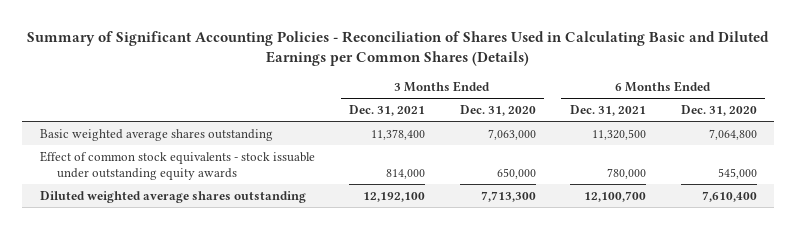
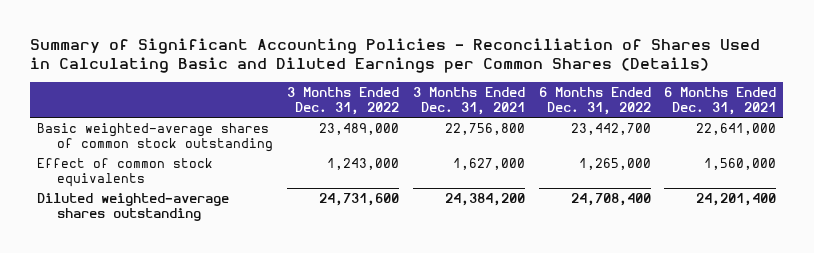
- | 3 Months Ended Dec. 31, 2021 | 3 Months Ended Dec. 31, 2020 | 6 Months Ended Dec. 31, 2021 | 6 Months Ended Dec. 31, 2020
+ | 3 Months Ended Dec. 31, 2022 | 3 Months Ended Dec. 31, 2021 | 6 Months Ended Dec. 31, 2022 | 6 Months Ended Dec. 31, 2021
- Basic weighted average shares outstanding | 11,378,400 | 7,063,000 | 11,320,500 | 7,064,800
- Effect of common stock equivalents - stock issuable under outstanding equity awards | 814,000 | 650,000 | 780,000 | 545,000
- Diluted weighted average shares outstanding | 12,192,100 | 7,713,300 | 12,100,700 | 7,610,400
+ Basic weighted-average shares of common stock outstanding | 23,489,000 | 22,756,800 | 23,442,700 | 22,641,000
+ Effect of common stock equivalents | 1,243,000 | 1,627,000 | 1,265,000 | 1,560,000
+ Diluted weighted-average shares outstanding | 24,731,600 | 24,384,200 | 24,708,400 | 24,201,400

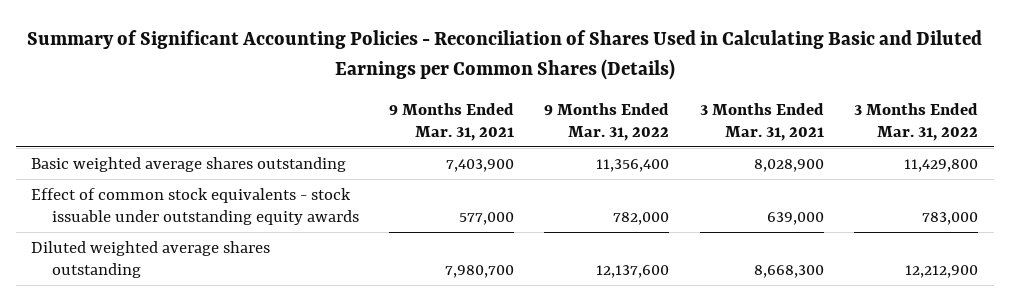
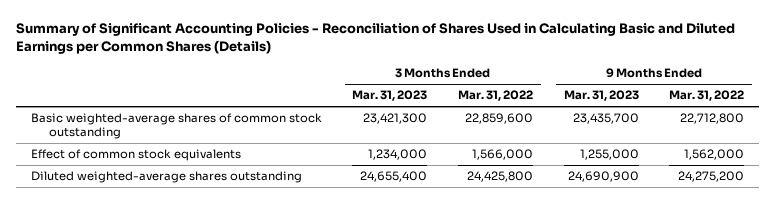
- | 9 Months Ended Mar. 31, 2021 | 9 Months Ended Mar. 31, 2022 | 3 Months Ended Mar. 31, 2021 | 3 Months Ended Mar. 31, 2022
+ | 3 Months Ended Mar. 31, 2023 | 3 Months Ended Mar. 31, 2022 | 9 Months Ended Mar. 31, 2023 | 9 Months Ended Mar. 31, 2022
- Basic weighted average shares outstanding | 7,403,900 | 11,356,400 | 8,028,900 | 11,429,800
- Effect of common stock equivalents - stock issuable under outstanding equity awards | 577,000 | 782,000 | 639,000 | 783,000
- Diluted weighted average shares outstanding | 7,980,700 | 12,137,600 | 8,668,300 | 12,212,900
+ Basic weighted-average shares of common stock outstanding | 23,421,300 | 22,859,600 | 23,435,700 | 22,712,800
+ Effect of common stock equivalents | 1,234,000 | 1,566,000 | 1,255,000 | 1,562,000
+ Diluted weighted-average shares outstanding | 24,655,400 | 24,425,800 | 24,690,900 | 24,275,200

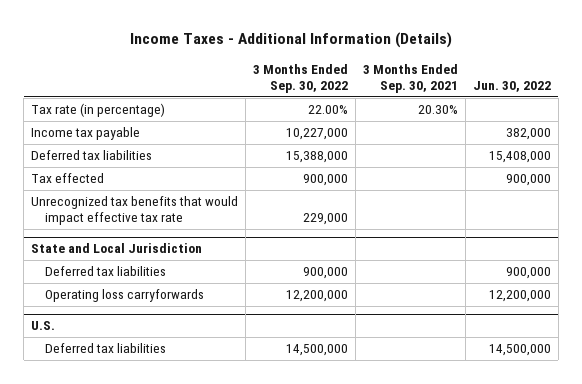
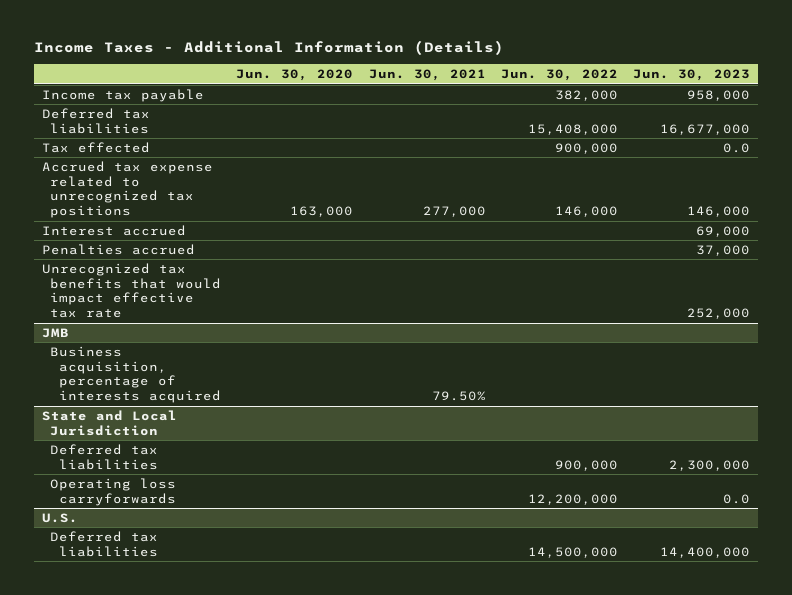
- | 3 Months Ended Sep. 30, 2022 | 3 Months Ended Sep. 30, 2021 | Jun. 30, 2022
+ | Jun. 30, 2020 | Jun. 30, 2021 | Jun. 30, 2022 | Jun. 30, 2023
- Tax rate (in percentage) | 22.00% | 20.30% |
+ Accrued tax expense related to unrecognized tax positions | 163,000 | 277,000 | 146,000 | 146,000
+ Interest accrued | | | | 69,000
+ Penalties accrued | | | | 37,000
+ JMB
+ Business acquisition, percentage of interests acquired | | 79.50% | |

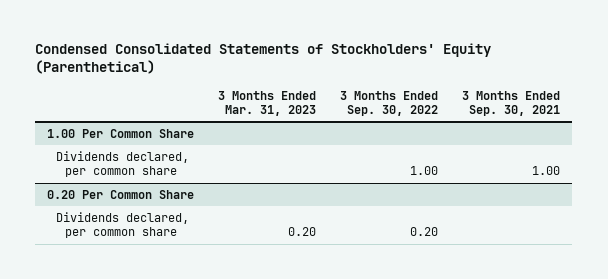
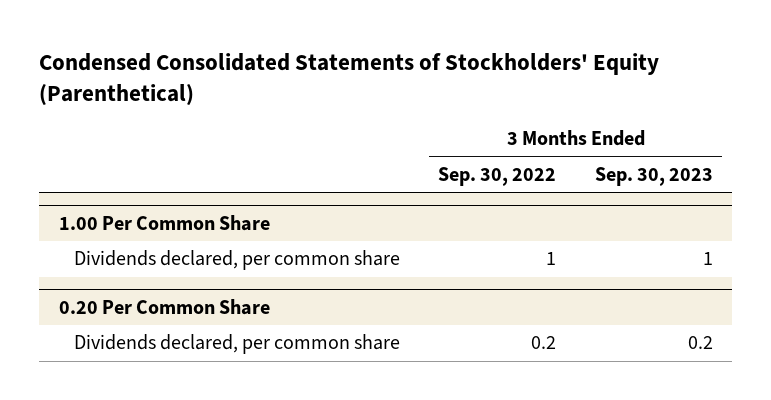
- | 3 Months Ended Mar. 31, 2023 | 3 Months Ended Sep. 30, 2022 | 3 Months Ended Sep. 30, 2021
+ | 3 Months Ended Sep. 30, 2022 | 3 Months Ended Sep. 30, 2023
@ 1.00 Per Common Share
- Dividends declared, per common share | | 1.00 | 1.00
+ Dividends declared, per common share | 1 | 1
@ 0.20 Per Common Share
- Dividends declared, per common share | 0.20 | 0.20 |
+ Dividends declared, per common share | 0.2 | 0.2

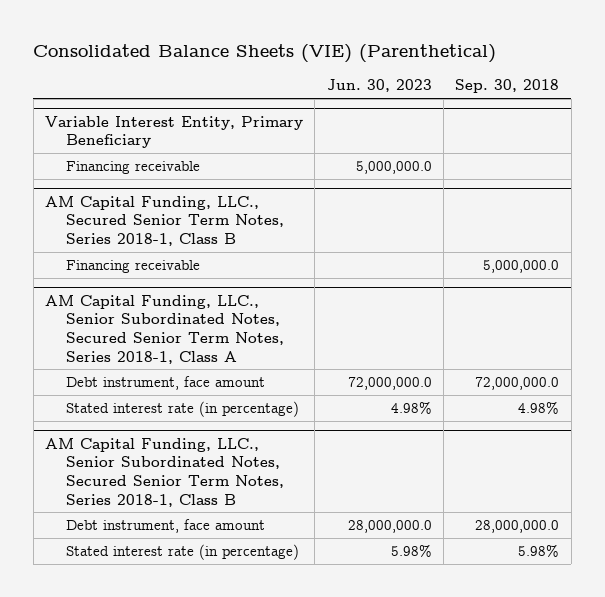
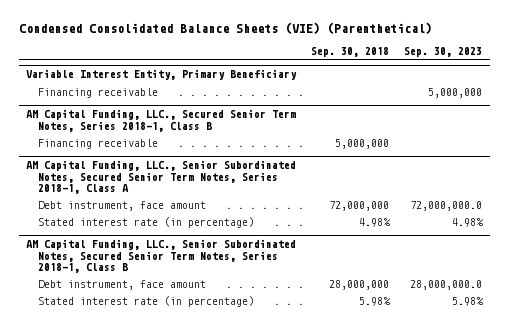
- Consolidated Balance Sheets (VIE) (Parenthetical)
+ Condensed Consolidated Balance Sheets (VIE) (Parenthetical)
- | Jun. 30, 2023 | Sep. 30, 2018
+ | Sep. 30, 2018 | Sep. 30, 2023
@ AM Capital Funding, LLC., Secured Senior Term Notes, Series 2018-1, Class B
- Financing receivable | | 5,000,000.0
+ Financing receivable | 5,000,000 |
@ AM Capital Funding, LLC., Senior Subordinated Notes, Secured Senior Term Notes, Series 2018-1, Class A
- Debt instrument, face amount | 72,000,000.0 | 72,000,000.0
+ Debt instrument, face amount | 72,000,000 | 72,000,000.0
@ AM Capital Funding, LLC., Senior Subordinated Notes, Secured Senior Term Notes, Series 2018-1, Class B
- Debt instrument, face amount | 28,000,000.0 | 28,000,000.0
+ Debt instrument, face amount | 28,000,000 | 28,000,000.0

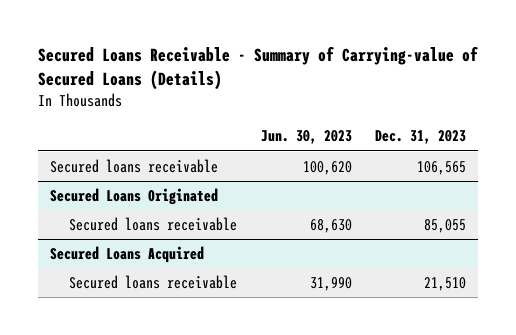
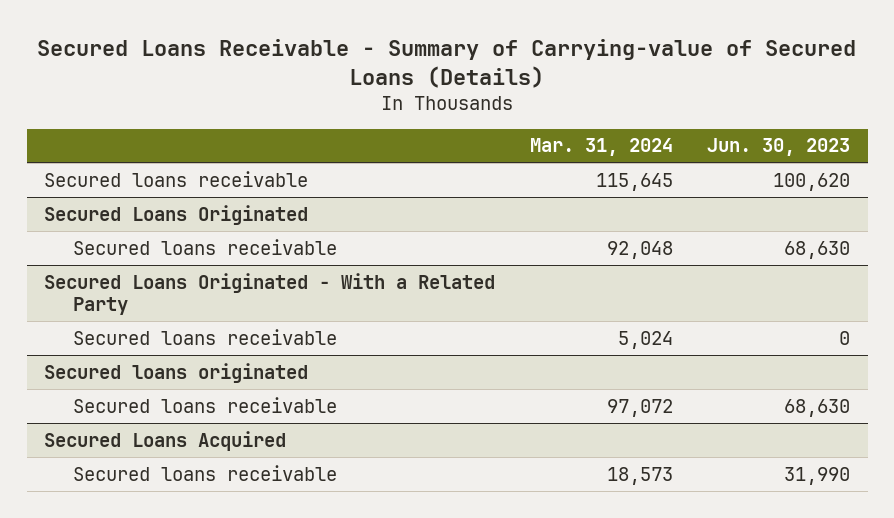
- | Jun. 30, 2023 | Dec. 31, 2023
+ | Mar. 31, 2024 | Jun. 30, 2023
+ Secured Loans Originated - With a Related Party
+ Secured loans receivable | 5,024 | 0
+ Secured loans originated
+ Secured loans receivable | 97,072 | 68,630

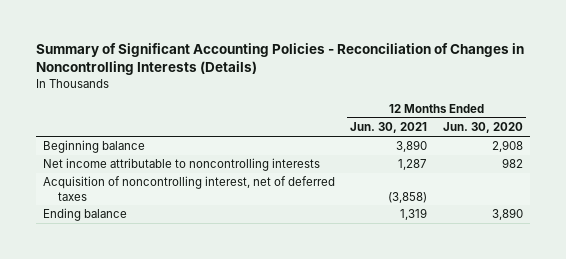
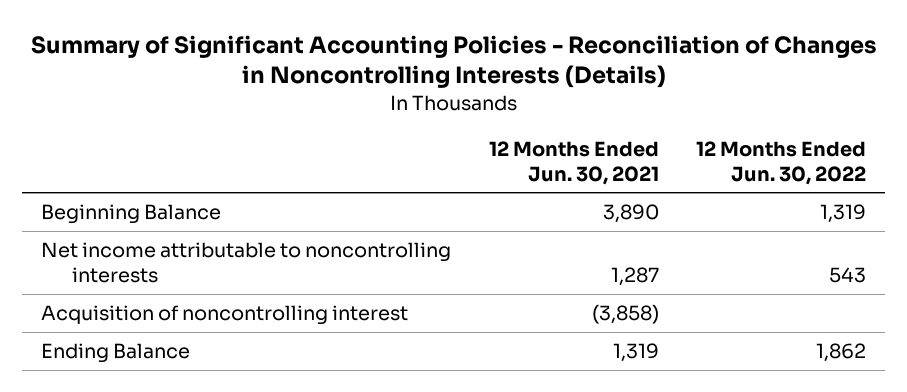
- | 12 Months Ended Jun. 30, 2021 | 12 Months Ended Jun. 30, 2020
+ | 12 Months Ended Jun. 30, 2021 | 12 Months Ended Jun. 30, 2022
- Beginning balance | 3,890 | 2,908
+ Beginning Balance | 3,890 | 1,319
- Acquisition of noncontrolling interest, net of deferred taxes | (3,858) |
- Ending balance | 1,319 | 3,890
+ Acquisition of noncontrolling interest | (3,858) |
+ Ending Balance | 1,319 | 1,862

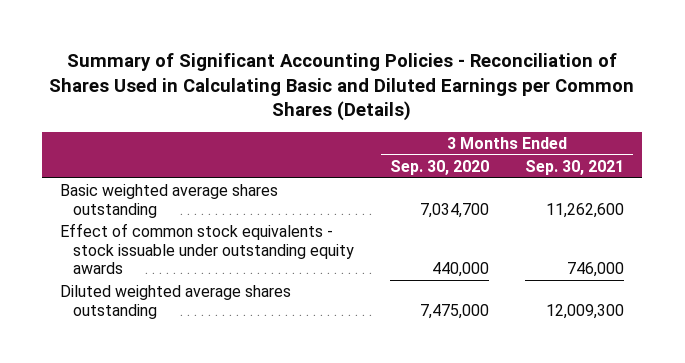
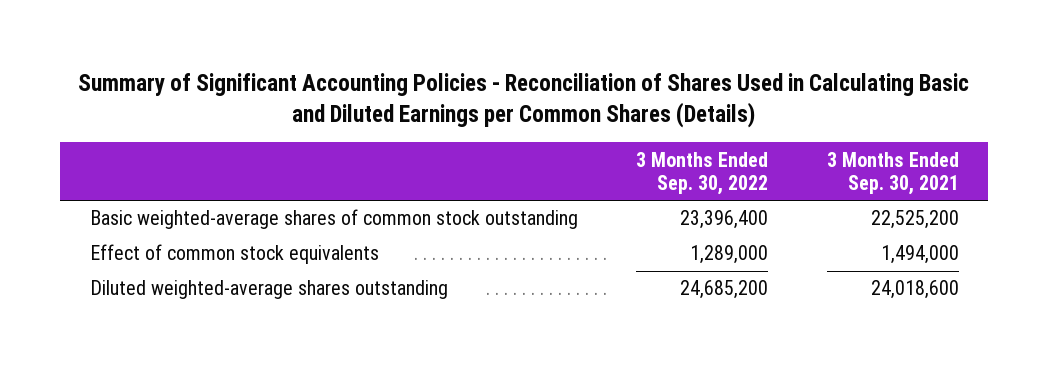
- | 3 Months Ended Sep. 30, 2020 | 3 Months Ended Sep. 30, 2021
+ | 3 Months Ended Sep. 30, 2022 | 3 Months Ended Sep. 30, 2021
- Basic weighted average shares outstanding | 7,034,700 | 11,262,600
- Effect of common stock equivalents - stock issuable under outstanding equity awards | 440,000 | 746,000
- Diluted weighted average shares outstanding | 7,475,000 | 12,009,300
+ Basic weighted-average shares of common stock outstanding | 23,396,400 | 22,525,200
+ Effect of common stock equivalents | 1,289,000 | 1,494,000
+ Diluted weighted-average shares outstanding | 24,685,200 | 24,018,600

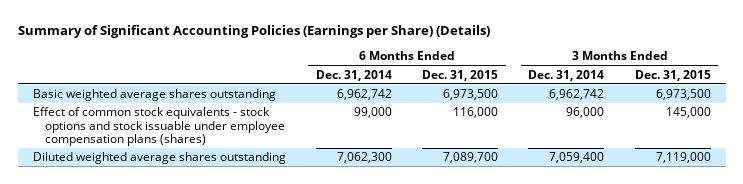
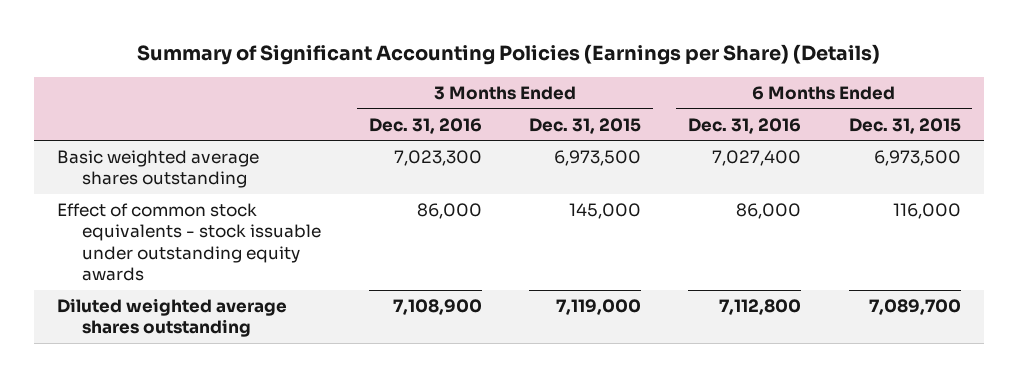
- | 6 Months Ended Dec. 31, 2014 | 6 Months Ended Dec. 31, 2015 | 3 Months Ended Dec. 31, 2014 | 3 Months Ended Dec. 31, 2015
+ | 3 Months Ended Dec. 31, 2016 | 3 Months Ended Dec. 31, 2015 | 6 Months Ended Dec. 31, 2016 | 6 Months Ended Dec. 31, 2015
- Effect of common stock equivalents - stock options and stock issuable under employee compensation plans (shares) | 99,000 | 116,000 | 96,000 | 145,000
+ Effect of common stock equivalents - stock issuable under outstanding equity awards | 86,000 | 145,000 | 86,000 | 116,000

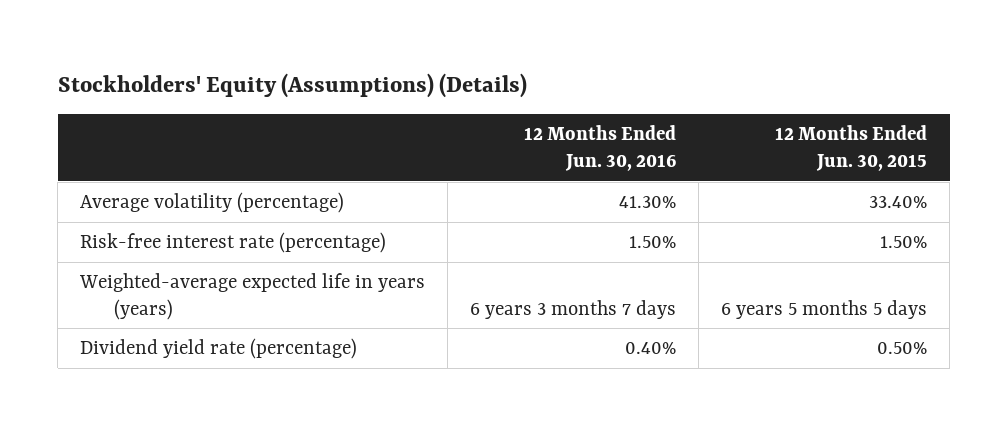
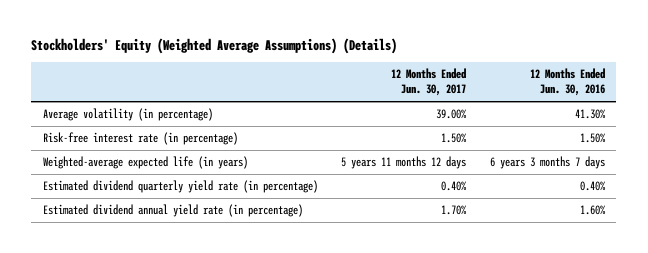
- Stockholders' Equity (Assumptions) (Details)
+ Stockholders' Equity (Weighted Average Assumptions) (Details)
- | 12 Months Ended Jun. 30, 2016 | 12 Months Ended Jun. 30, 2015
+ | 12 Months Ended Jun. 30, 2017 | 12 Months Ended Jun. 30, 2016
- Average volatility (percentage) | 41.30% | 33.40%
- Risk-free interest rate (percentage) | 1.50% | 1.50%
- Weighted-average expected life in years (years) | 6 years 3 months 7 days | 6 years 5 months 5 days
- Dividend yield rate (percentage) | 0.40% | 0.50%
+ Average volatility (in percentage) | 39.00% | 41.30%
+ Risk-free interest rate (in percentage) | 1.50% | 1.50%
+ Weighted-average expected life (in years) | 5 years 11 months 12 days | 6 years 3 months 7 days
+ Estimated dividend quarterly yield rate (in percentage) | 0.40% | 0.40%
+ Estimated dividend annual yield rate (in percentage) | 1.70% | 1.60%

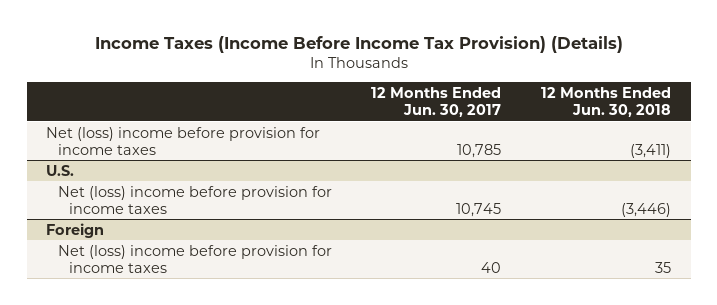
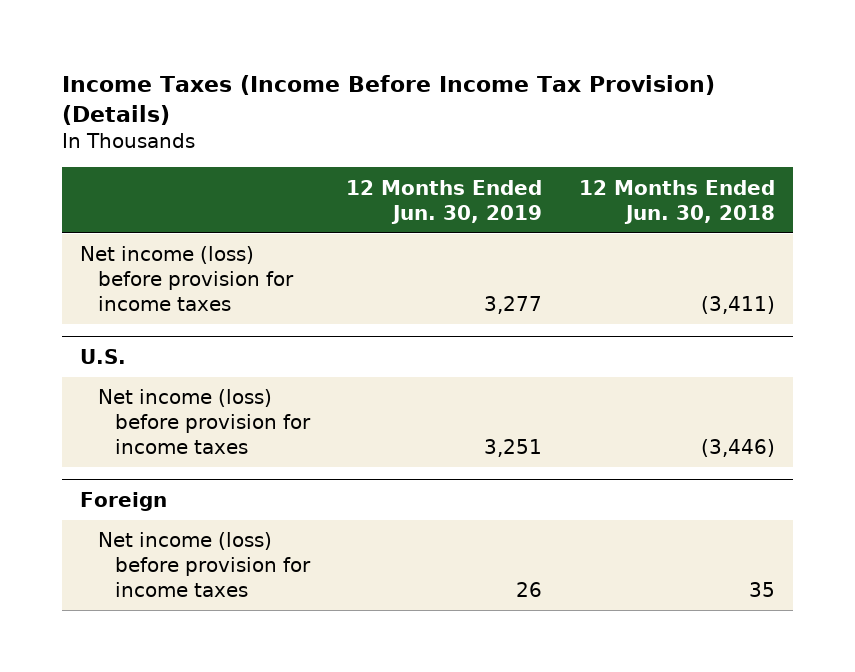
- | 12 Months Ended Jun. 30, 2017 | 12 Months Ended Jun. 30, 2018
+ | 12 Months Ended Jun. 30, 2019 | 12 Months Ended Jun. 30, 2018
- Net (loss) income before provision for income taxes | 10,785 | (3,411)
+ Net income (loss) before provision for income taxes | 3,277 | (3,411)
@ U.S.
- Net (loss) income before provision for income taxes | 10,745 | (3,446)
+ Net income (loss) before provision for income taxes | 3,251 | (3,446)
@ Foreign
- Net (loss) income before provision for income taxes | 40 | 35
+ Net income (loss) before provision for income taxes | 26 | 35

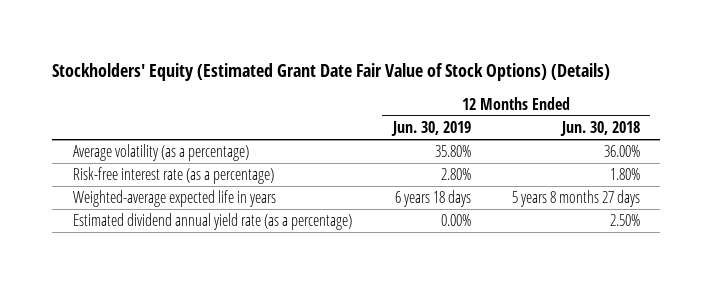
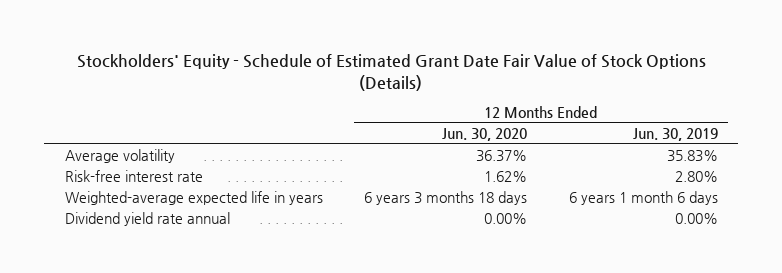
- Stockholders' Equity (Estimated Grant Date Fair Value of Stock Options) (Details)
+ Stockholders' Equity - Schedule of Estimated Grant Date Fair Value of Stock Options (Details)
- | 12 Months Ended Jun. 30, 2019 | 12 Months Ended Jun. 30, 2018
+ | 12 Months Ended Jun. 30, 2020 | 12 Months Ended Jun. 30, 2019
- Average volatility (as a percentage) | 35.80% | 36.00%
- Risk-free interest rate (as a percentage) | 2.80% | 1.80%
- Weighted-average expected life in years | 6 years 18 days | 5 years 8 months 27 days
- Estimated dividend annual yield rate (as a percentage) | 0.00% | 2.50%
+ Average volatility | 36.37% | 35.83%
+ Risk-free interest rate | 1.62% | 2.80%
+ Weighted-average expected life in years | 6 years 3 months 18 days | 6 years 1 month 6 days
+ Dividend yield rate annual | 0.00% | 0.00%

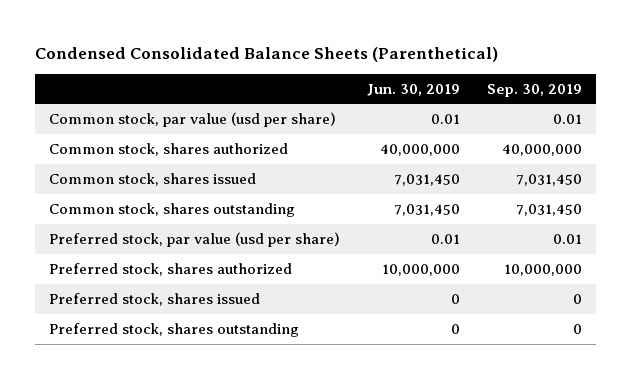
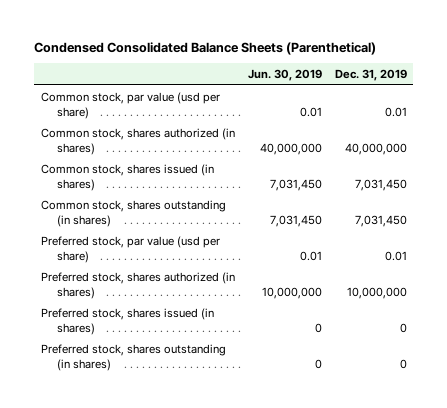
- | Jun. 30, 2019 | Sep. 30, 2019
+ | Jun. 30, 2019 | Dec. 31, 2019
- Common stock, shares authorized | 40,000,000 | 40,000,000
- Common stock, shares issued | 7,031,450 | 7,031,450
- Common stock, shares outstanding | 7,031,450 | 7,031,450
+ Common stock, shares authorized (in shares) | 40,000,000 | 40,000,000
+ Common stock, shares issued (in shares) | 7,031,450 | 7,031,450
+ Common stock, shares outstanding (in shares) | 7,031,450 | 7,031,450
- Preferred stock, shares authorized | 10,000,000 | 10,000,000
- Preferred stock, shares issued | 0 | 0
- Preferred stock, shares outstanding | 0 | 0
+ Preferred stock, shares authorized (in shares) | 10,000,000 | 10,000,000
+ Preferred stock, shares issued (in shares) | 0 | 0
+ Preferred stock, shares outstanding (in shares) | 0 | 0

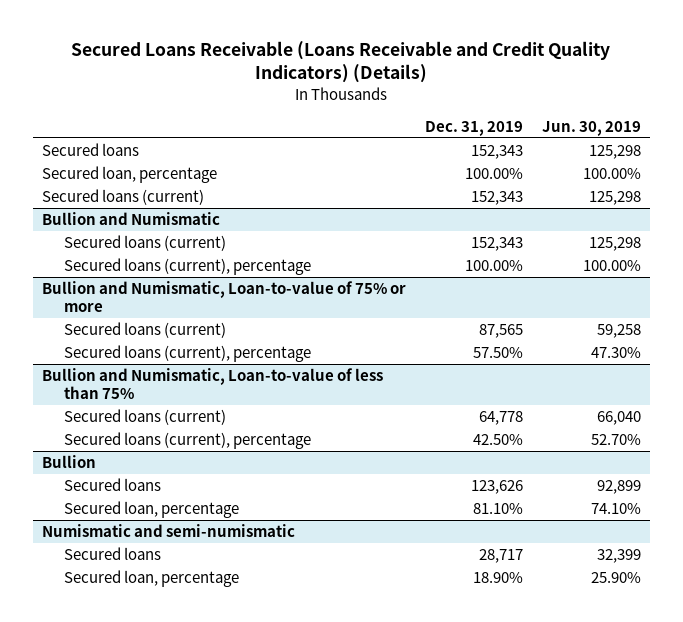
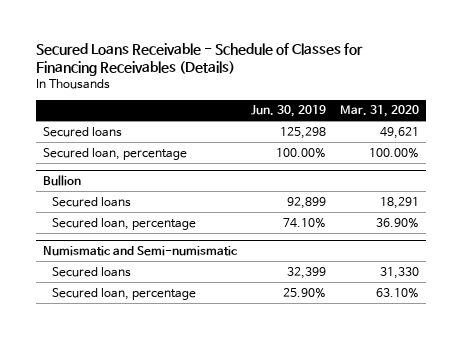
- Secured Loans Receivable (Loans Receivable and Credit Quality Indicators) (Details)
+ Secured Loans Receivable - Schedule of Classes for Financing Receivables (Details)
- | Dec. 31, 2019 | Jun. 30, 2019
+ | Jun. 30, 2019 | Mar. 31, 2020
- Secured loans (current) | 152,343 | 125,298
- Bullion and Numismatic
- Secured loans (current) | 152,343 | 125,298
- Secured loans (current), percentage | 100.00% | 100.00%
- Bullion and Numismatic, Loan-to-value of 75% or more
- Secured loans (current) | 87,565 | 59,258
- Secured loans (current), percentage | 57.50% | 47.30%
- Bullion and Numismatic, Loan-to-value of less than 75%
- Secured loans (current) | 64,778 | 66,040
- Secured loans (current), percentage | 42.50% | 52.70%
- Numismatic and semi-numismatic
+ Numismatic and Semi-numismatic

